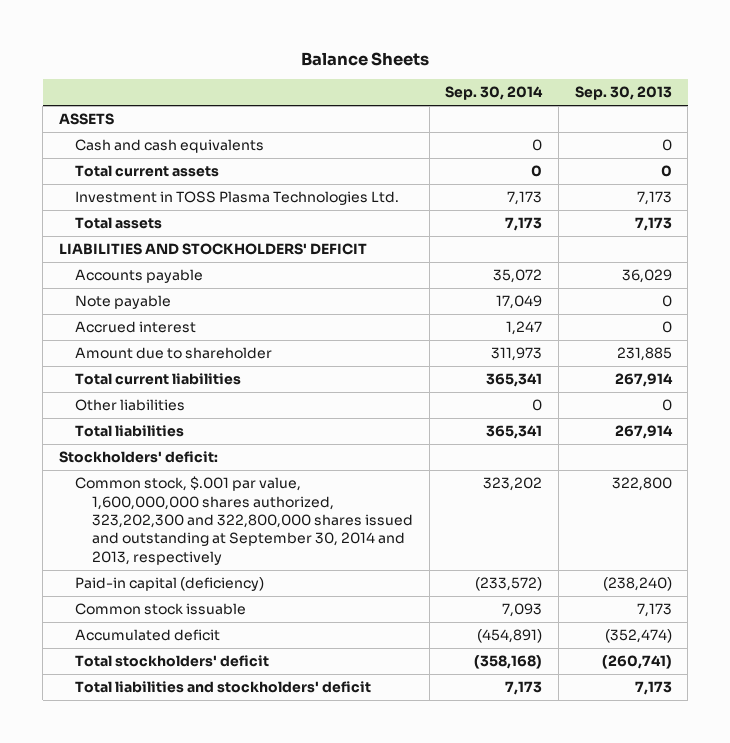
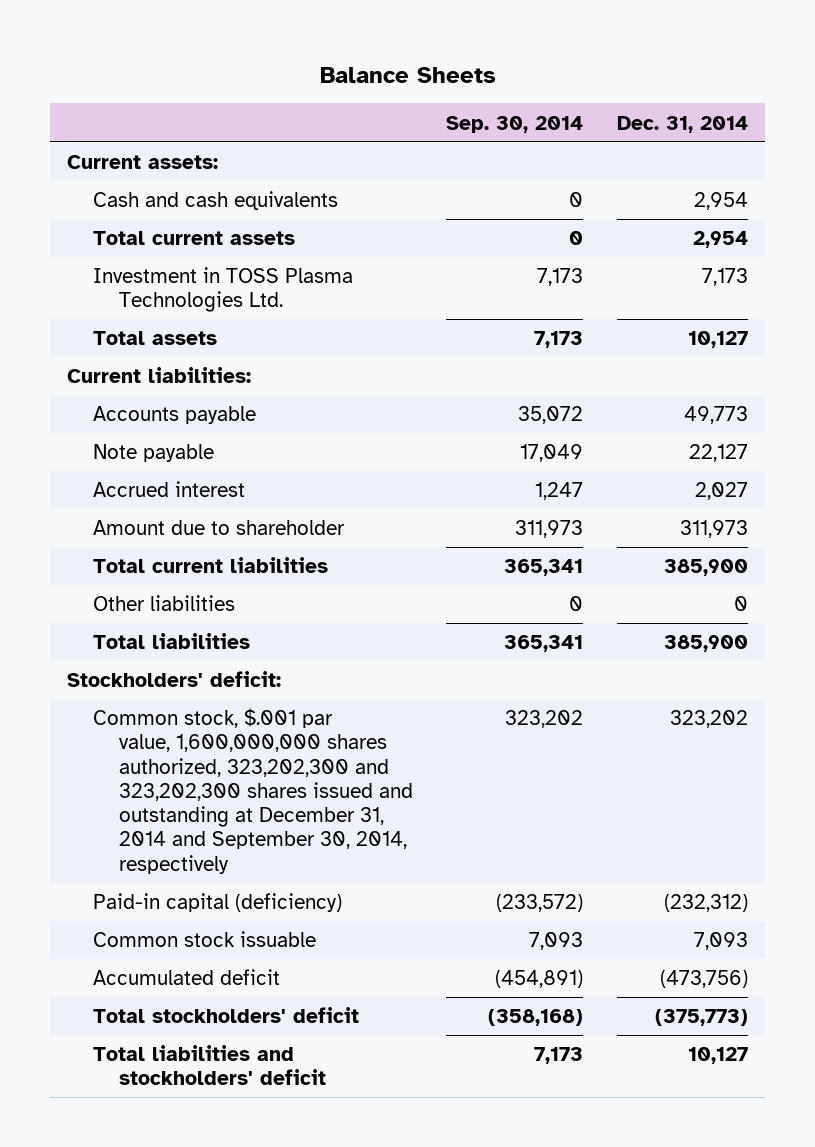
- | Sep. 30, 2014 | Sep. 30, 2013
+ | Sep. 30, 2014 | Dec. 31, 2014
- ASSETS
+ Current assets:
- LIABILITIES AND STOCKHOLDERS' DEFICIT
+ Current liabilities:
- Common stock, $.001 par value, 1,600,000,000 shares authorized, 323,202,300 and 322,800,000 shares issued and outstanding at September 30, 2014 and 2013, respectively | 323,202 | 322,800
+ Common stock, $.001 par value, 1,600,000,000 shares authorized, 323,202,300 and 323,202,300 shares issued and outstanding at December 31, 2014 and September 30, 2014, respectively | 323,202 | 323,202

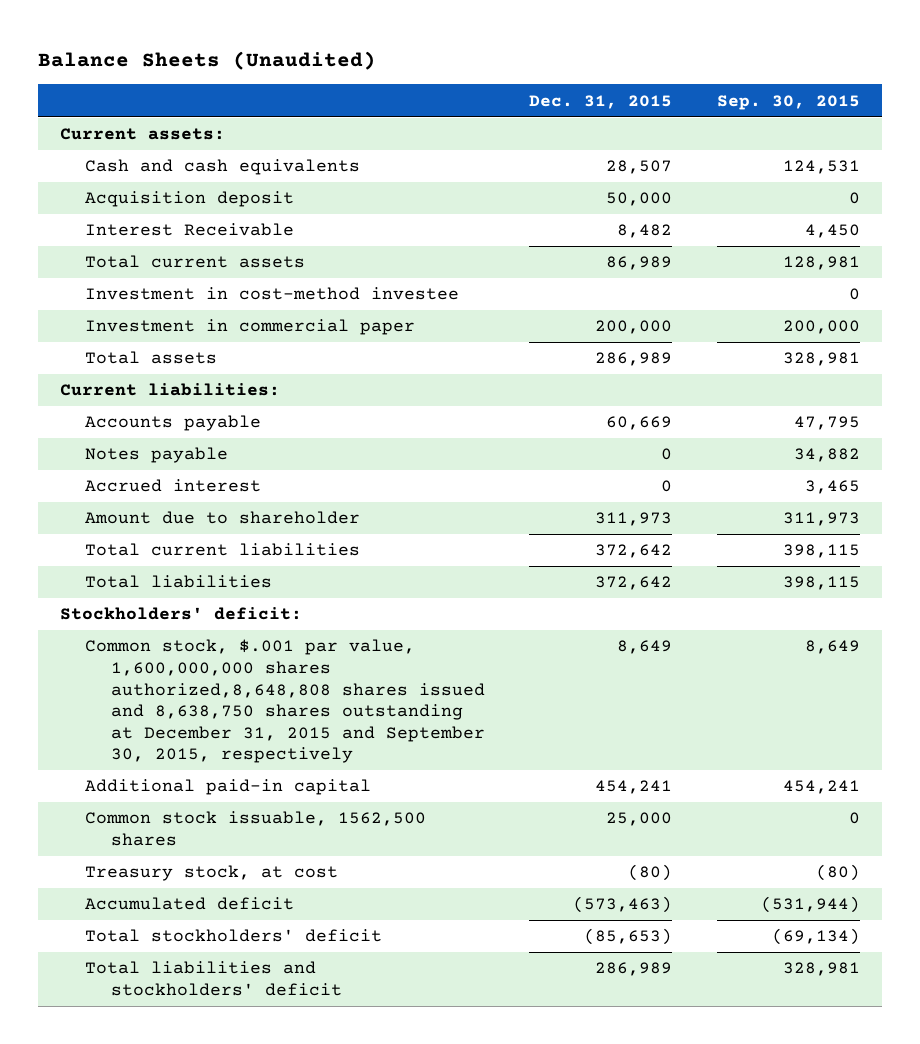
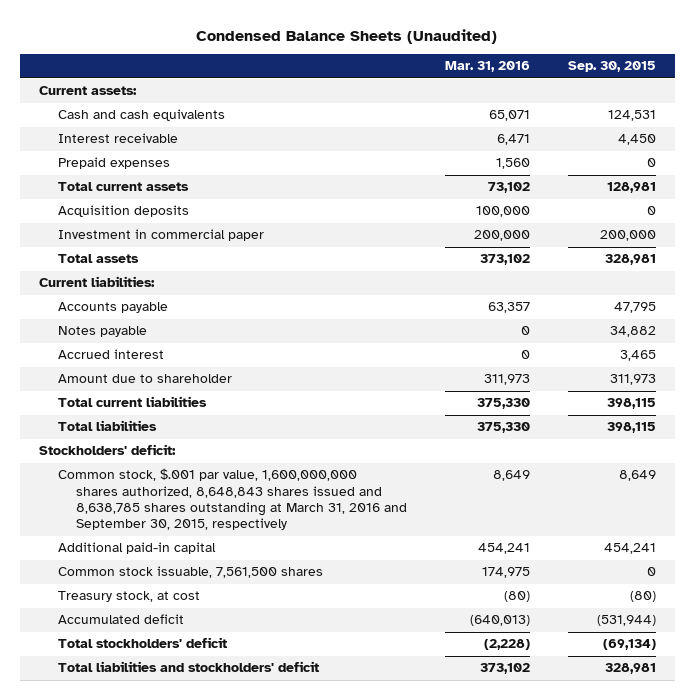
- Balance Sheets (Unaudited)
+ Condensed Balance Sheets (Unaudited)
- | Dec. 31, 2015 | Sep. 30, 2015
+ | Mar. 31, 2016 | Sep. 30, 2015
- Acquisition deposit | 50,000 | 0
- Interest Receivable | 8,482 | 4,450
+ Interest receivable | 6,471 | 4,450
+ Prepaid expenses | 1,560 | 0
- Investment in cost-method investee | | 0
+ Acquisition deposits | 100,000 | 0
- Common stock, $.001 par value, 1,600,000,000 shares authorized,8,648,808 shares issued and 8,638,750 shares outstanding at December 31, 2015 and September 30, 2015, respectively | 8,649 | 8,649
+ Common stock, $.001 par value, 1,600,000,000 shares authorized, 8,648,843 shares issued and 8,638,785 shares outstanding at March 31, 2016 and September 30, 2015, respectively | 8,649 | 8,649
- Common stock issuable, 1562,500 shares | 25,000 | 0
+ Common stock issuable, 7,561,500 shares | 174,975 | 0

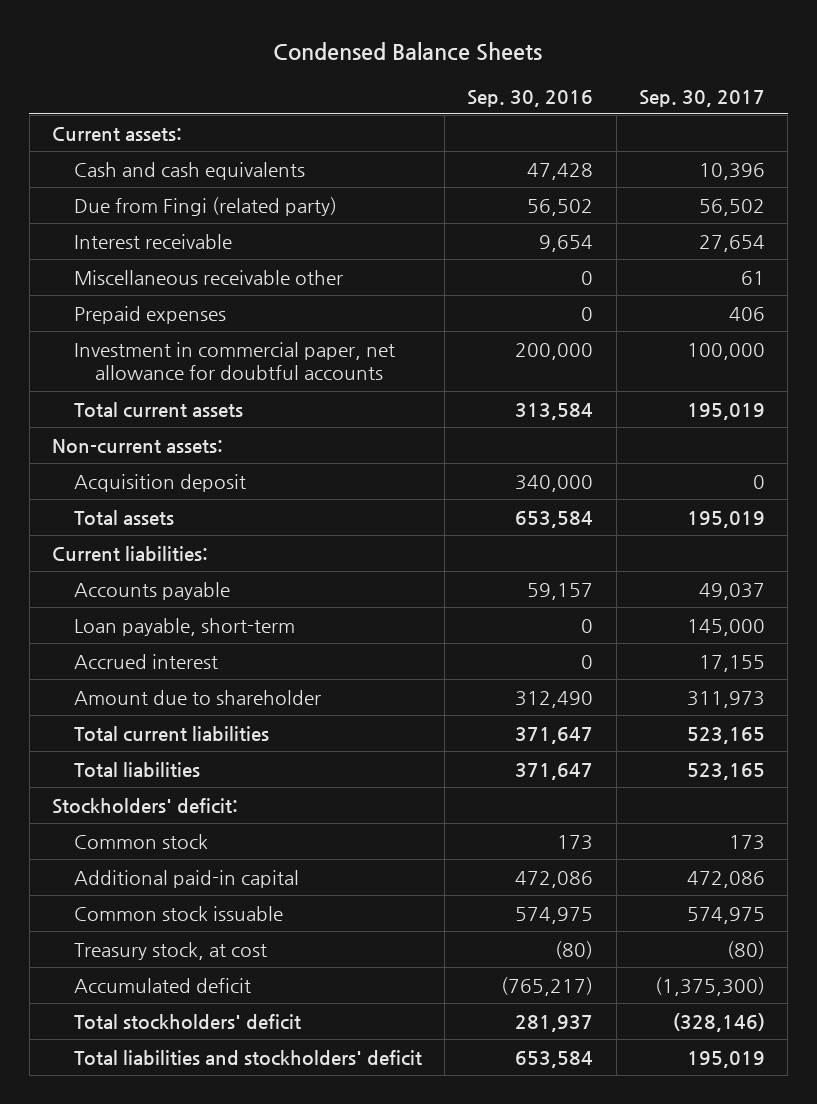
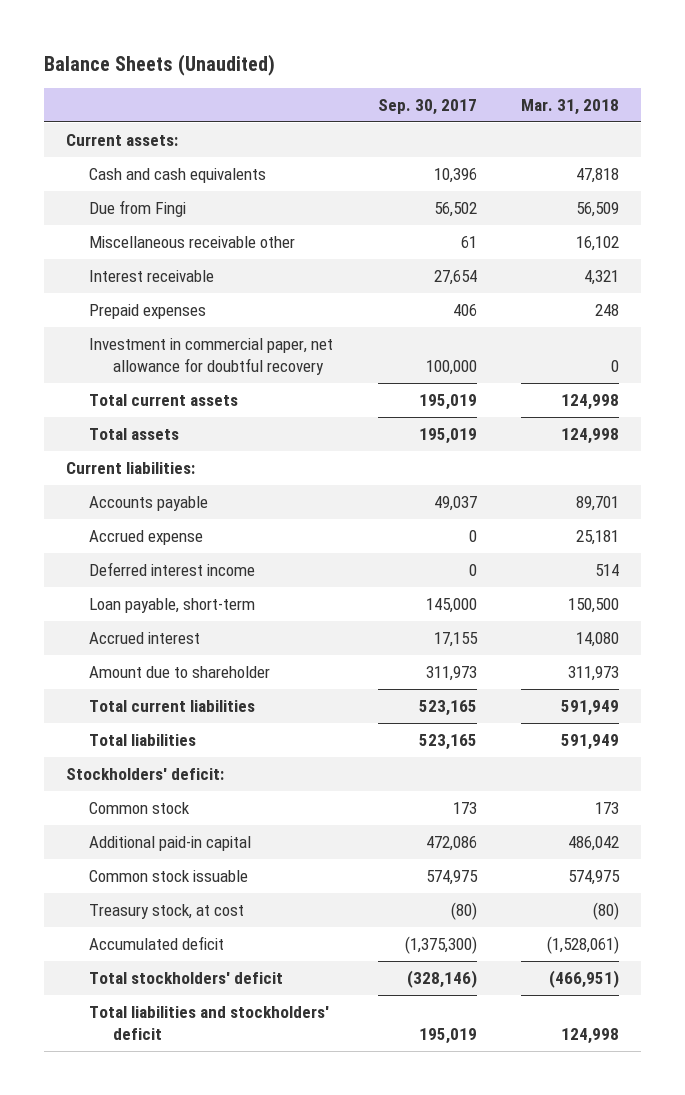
- Condensed Balance Sheets
+ Balance Sheets (Unaudited)
- | Sep. 30, 2016 | Sep. 30, 2017
+ | Sep. 30, 2017 | Mar. 31, 2018
- Due from Fingi (related party) | 56,502 | 56,502
+ Due from Fingi | 56,502 | 56,509
moved down: Interest receivable | 27,654 | 4,321
- Investment in commercial paper, net allowance for doubtful accounts | 200,000 | 100,000
+ Investment in commercial paper, net allowance for doubtful recovery | 100,000 | 0
- Non-current assets:
- Acquisition deposit | 340,000 | 0
+ Accrued expense | 0 | 25,181
+ Deferred interest income | 0 | 514

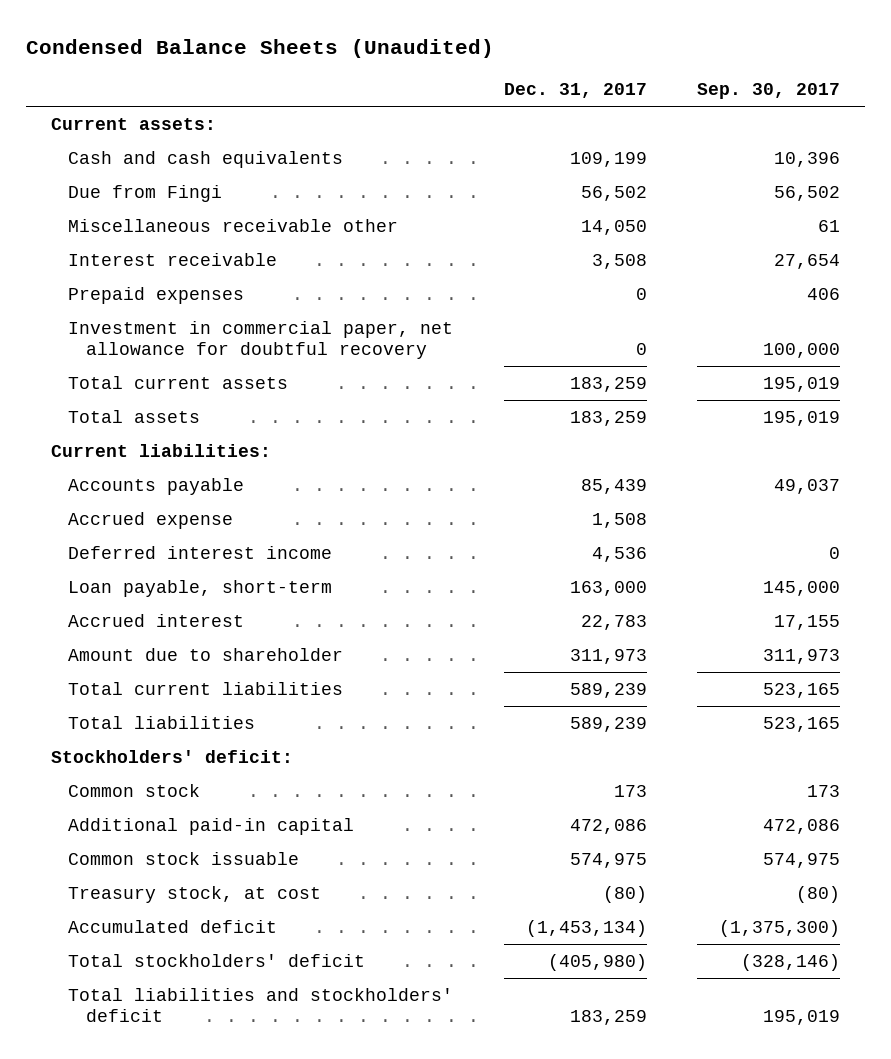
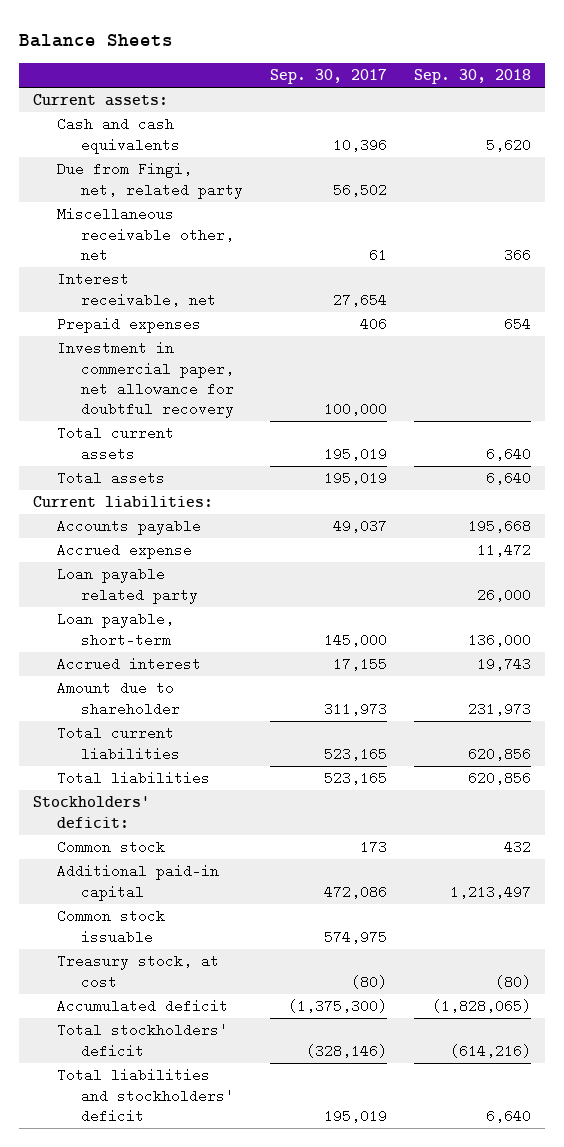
- Condensed Balance Sheets (Unaudited)
+ Balance Sheets
- | Dec. 31, 2017 | Sep. 30, 2017
+ | Sep. 30, 2017 | Sep. 30, 2018
- Due from Fingi | 56,502 | 56,502
- Miscellaneous receivable other | 14,050 | 61
- Interest receivable | 3,508 | 27,654
+ Due from Fingi, net, related party | 56,502 |
+ Miscellaneous receivable other, net | 61 | 366
+ Interest receivable, net | 27,654 |
- Deferred interest income | 4,536 | 0
+ Loan payable related party | | 26,000

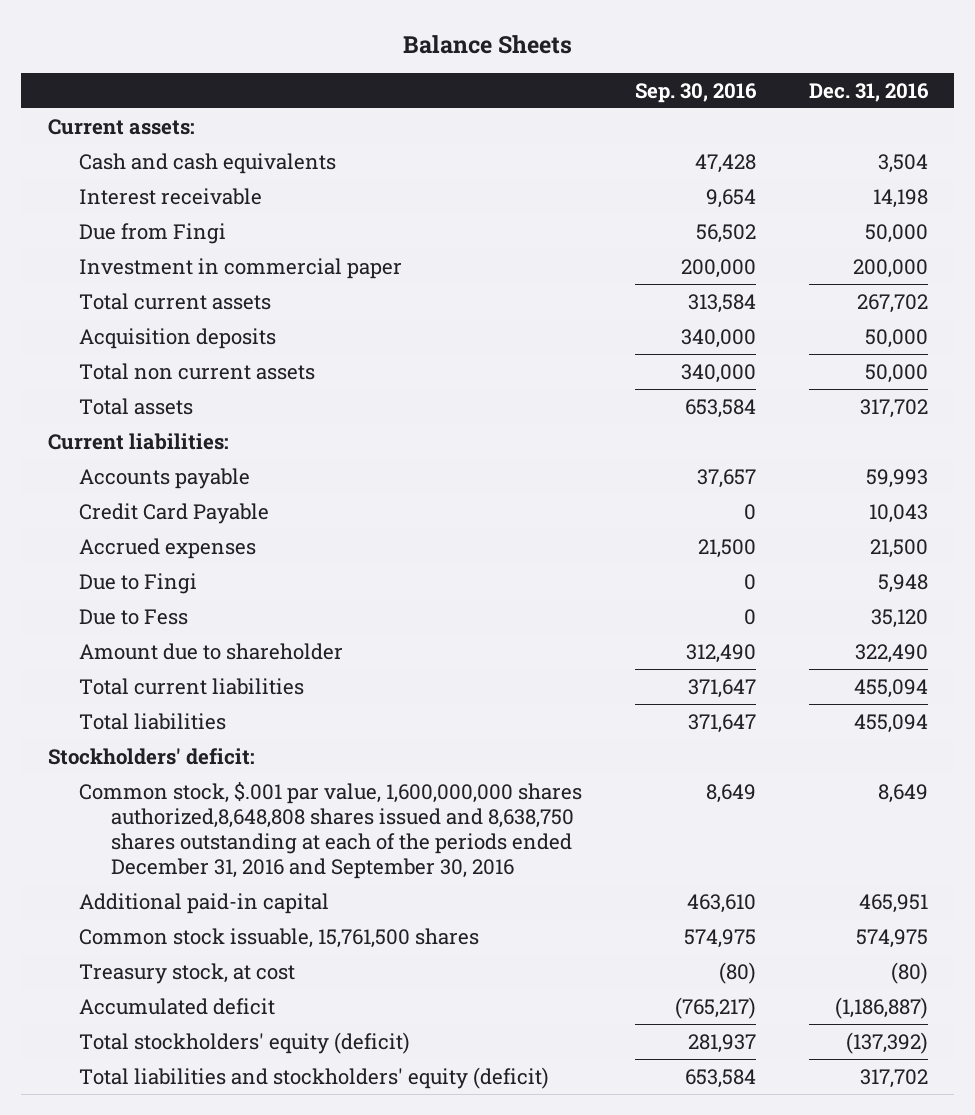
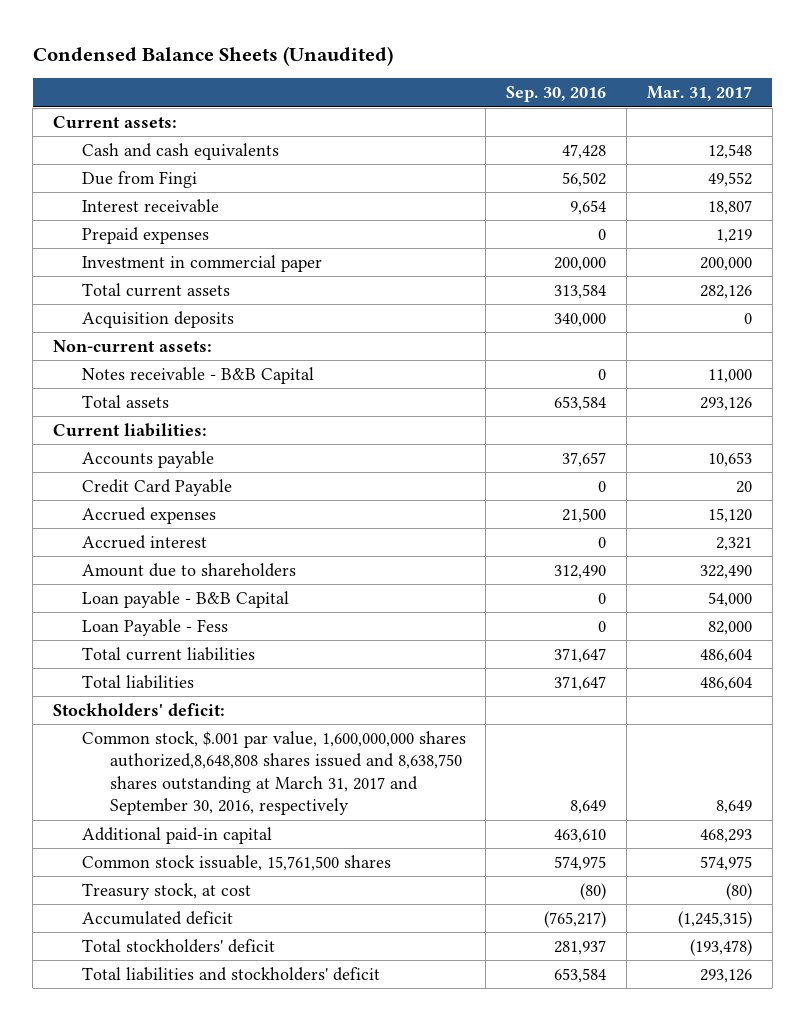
- Balance Sheets
+ Condensed Balance Sheets (Unaudited)
- | Sep. 30, 2016 | Dec. 31, 2016
+ | Sep. 30, 2016 | Mar. 31, 2017
moved down: Interest receivable | 9,654 | 18,807
+ Prepaid expenses | 0 | 1,219
- Total non current assets | 340,000 | 50,000
+ Non-current assets:
+ Notes receivable - B&B Capital | 0 | 11,000
- Due to Fingi | 0 | 5,948
- Due to Fess | 0 | 35,120
- Amount due to shareholder | 312,490 | 322,490
+ Accrued interest | 0 | 2,321
+ Amount due to shareholders | 312,490 | 322,490
+ Loan payable - B&B Capital | 0 | 54,000
+ Loan Payable - Fess | 0 | 82,000
- Common stock, $.001 par value, 1,600,000,000 shares authorized,8,648,808 shares issued and 8,638,750 shares outstanding at each of the periods ended December 31, 2016 and September 30, 2016 | 8,649 | 8,649
+ Common stock, $.001 par value, 1,600,000,000 shares authorized,8,648,808 shares issued and 8,638,750 shares outstanding at March 31, 2017 and September 30, 2016, respectively | 8,649 | 8,649
- Total stockholders' equity (deficit) | 281,937 | (137,392)
- Total liabilities and stockholders' equity (deficit) | 653,584 | 317,702
+ Total stockholders' deficit | 281,937 | (193,478)
+ Total liabilities and stockholders' deficit | 653,584 | 293,126

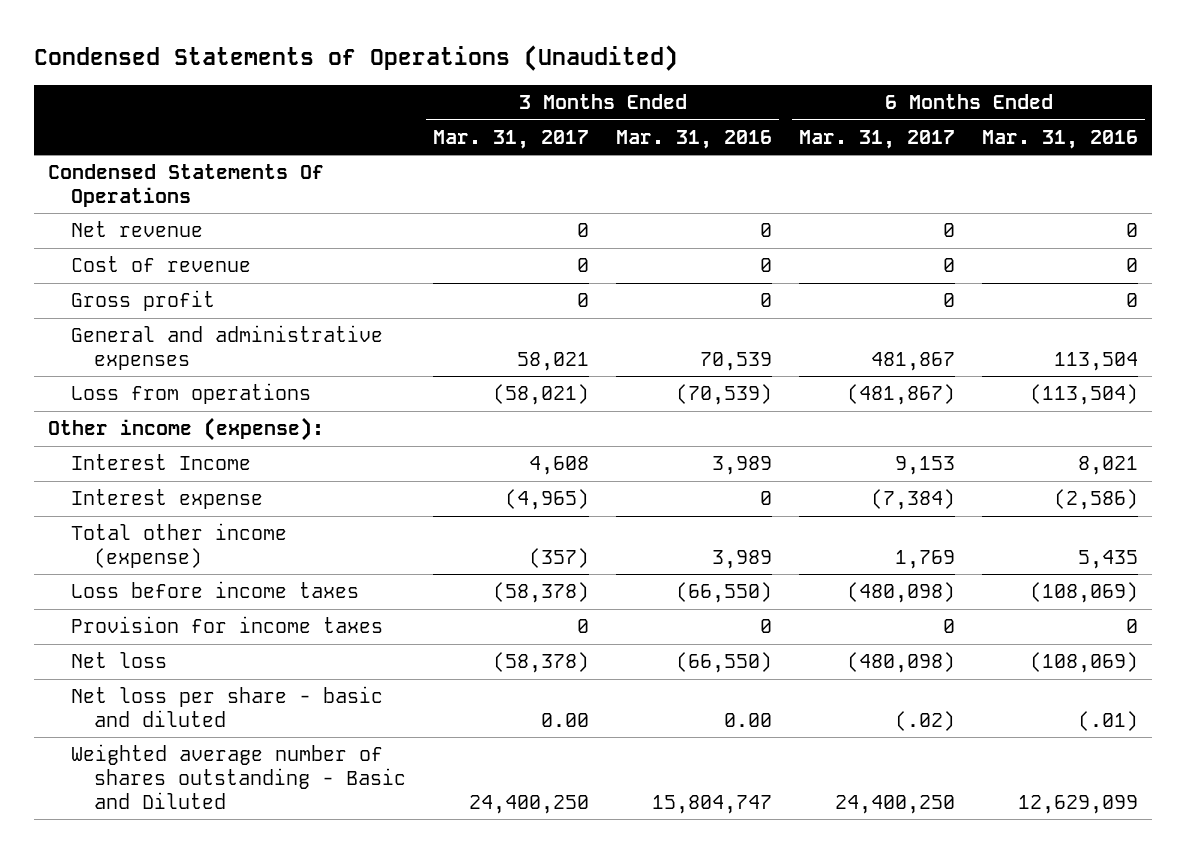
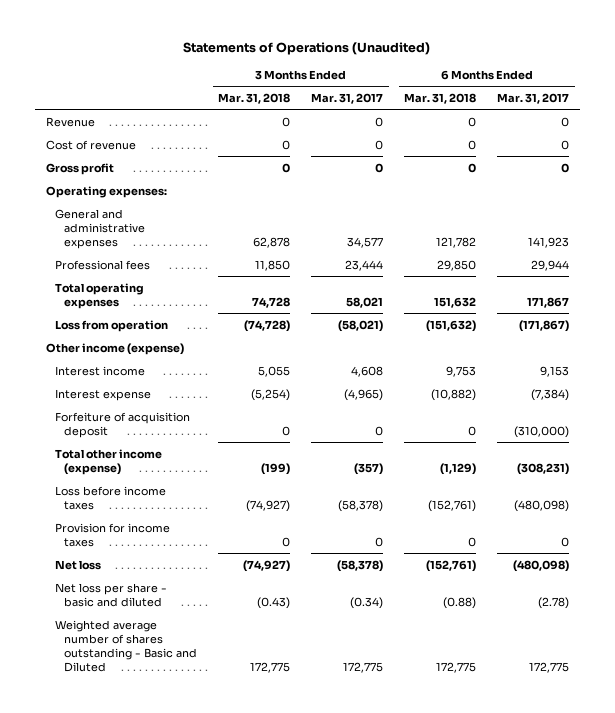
- Condensed Statements of Operations (Unaudited)
+ Statements of Operations (Unaudited)
- | 3 Months Ended Mar. 31, 2017 | 3 Months Ended Mar. 31, 2016 | 6 Months Ended Mar. 31, 2017 | 6 Months Ended Mar. 31, 2016
+ | 3 Months Ended Mar. 31, 2018 | 3 Months Ended Mar. 31, 2017 | 6 Months Ended Mar. 31, 2018 | 6 Months Ended Mar. 31, 2017
- Condensed Statements Of Operations
- Net revenue | 0 | 0 | 0 | 0
+ Revenue | 0 | 0 | 0 | 0
- General and administrative expenses | 58,021 | 70,539 | 481,867 | 113,504
- Loss from operations | (58,021) | (70,539) | (481,867) | (113,504)
- Other income (expense):
- Interest Income | 4,608 | 3,989 | 9,153 | 8,021
+ Operating expenses:
+ General and administrative expenses | 62,878 | 34,577 | 121,782 | 141,923
+ Professional fees | 11,850 | 23,444 | 29,850 | 29,944
+ Total operating expenses | 74,728 | 58,021 | 151,632 | 171,867
+ Loss from operation | (74,728) | (58,021) | (151,632) | (171,867)
+ Other income (expense)
+ Interest income | 5,055 | 4,608 | 9,753 | 9,153
- Total other income (expense) | (357) | 3,989 | 1,769 | 5,435
+ Forfeiture of acquisition deposit | 0 | 0 | 0 | (310,000)
+ Total other income (expense) | (199) | (357) | (1,129) | (308,231)
- Net loss per share - basic and diluted | 0.00 | 0.00 | (.02) | (.01)
- Weighted average number of shares outstanding - Basic and Diluted | 24,400,250 | 15,804,747 | 24,400,250 | 12,629,099
+ Net loss per share - basic and diluted | (0.43) | (0.34) | (0.88) | (2.78)
+ Weighted average number of shares outstanding - Basic and Diluted | 172,775 | 172,775 | 172,775 | 172,775

